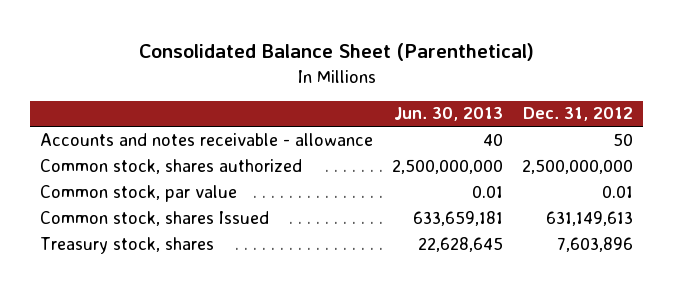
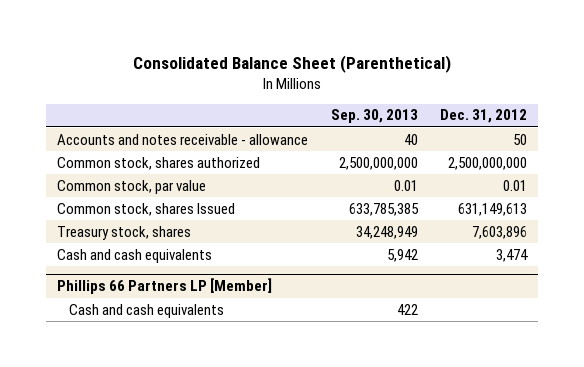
- | Jun. 30, 2013 | Dec. 31, 2012
+ | Sep. 30, 2013 | Dec. 31, 2012
+ Cash and cash equivalents | 5,942 | 3,474
+ Phillips 66 Partners LP [Member]
+ Cash and cash equivalents | 422 |

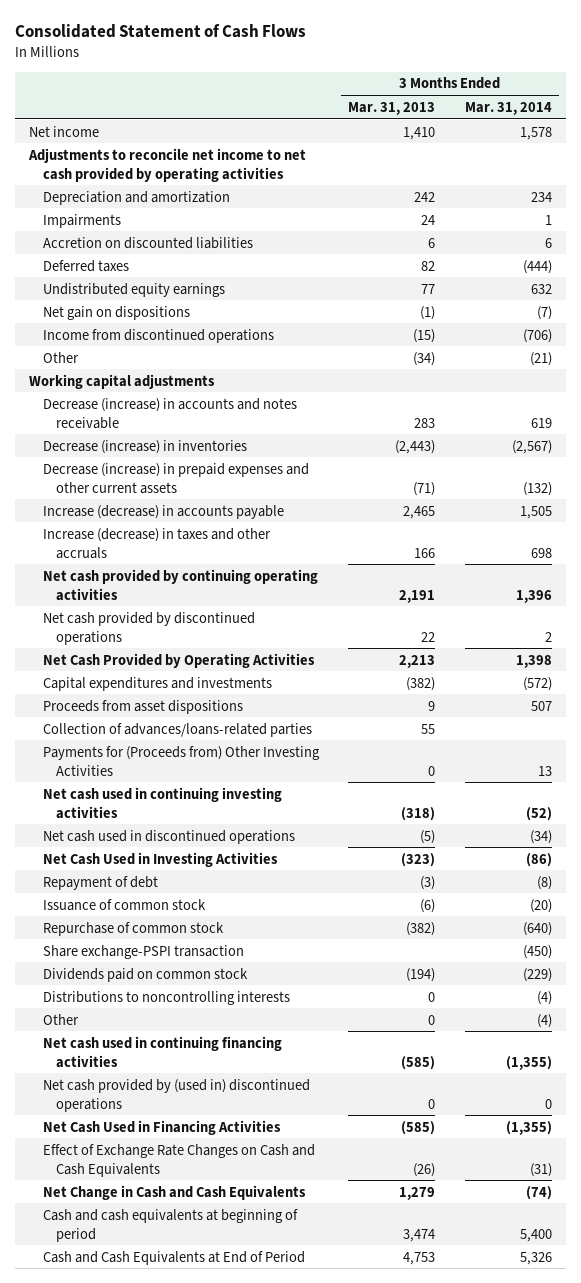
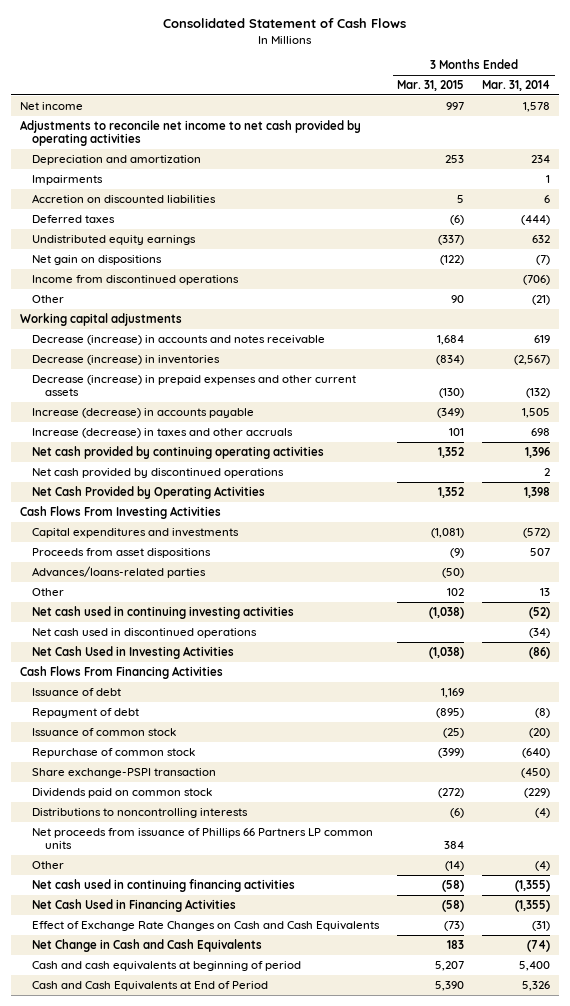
- | 3 Months Ended Mar. 31, 2013 | 3 Months Ended Mar. 31, 2014
+ | 3 Months Ended Mar. 31, 2015 | 3 Months Ended Mar. 31, 2014
+ Cash Flows From Investing Activities
- Collection of advances/loans-related parties | 55 |
- Payments for (Proceeds from) Other Investing Activities | 0 | 13
+ Advances/loans-related parties | (50) |
+ Other | 102 | 13
+ Cash Flows From Financing Activities
+ Issuance of debt | 1,169 |
+ Net proceeds from issuance of Phillips 66 Partners LP common units | 384 |
- Net cash provided by (used in) discontinued operations | 0 | 0

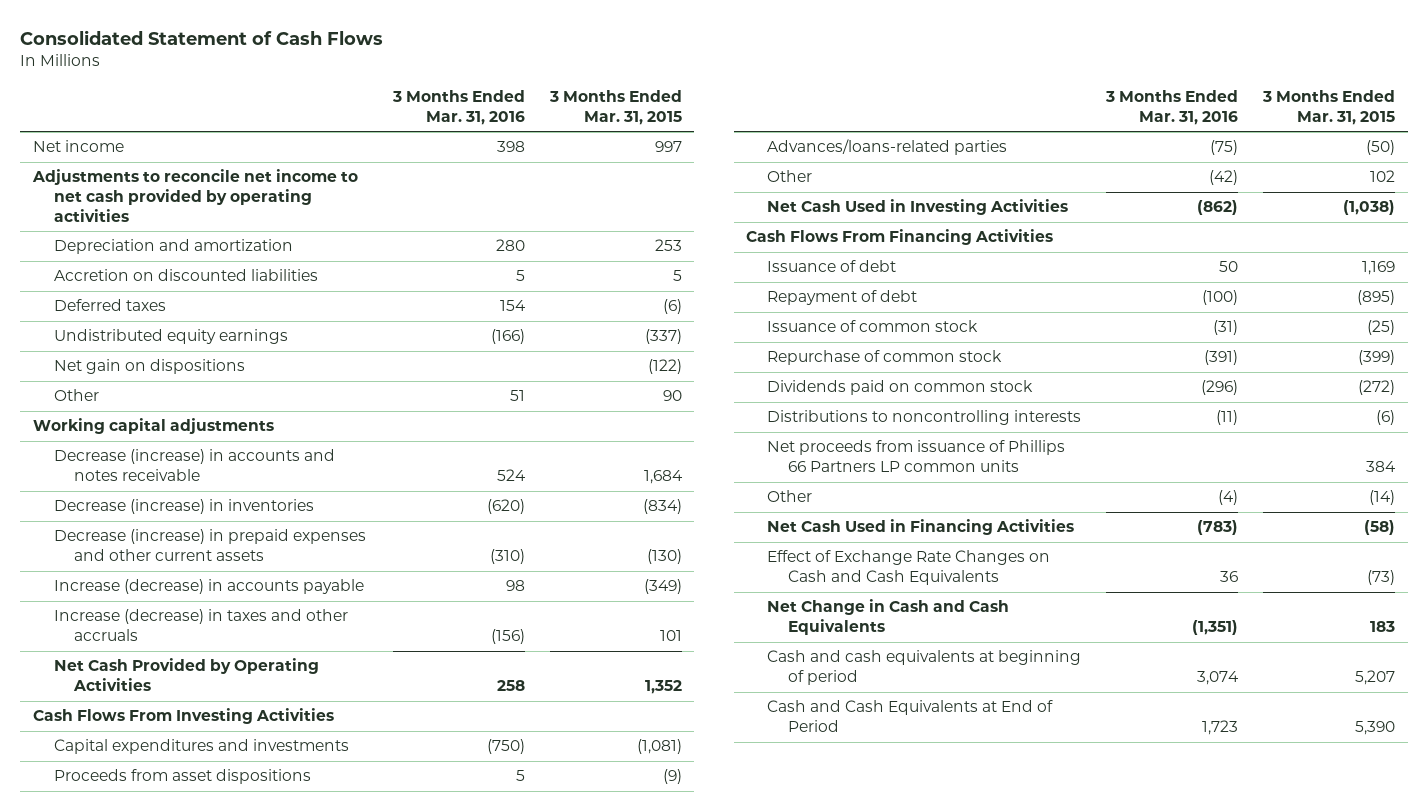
- | 3 Months Ended Mar. 31, 2015 | 3 Months Ended Mar. 31, 2014
+ | 3 Months Ended Mar. 31, 2016 | 3 Months Ended Mar. 31, 2015
- Impairments | | 1
- Income from discontinued operations | | (706)
- Net cash provided by continuing operating activities | 1,352 | 1,396
- Net cash provided by discontinued operations | | 2
- Net cash used in continuing investing activities | (1,038) | (52)
- Net cash used in discontinued operations | | (34)
- Share exchange-PSPI transaction | | (450)
- Net cash used in continuing financing activities | (58) | (1,355)

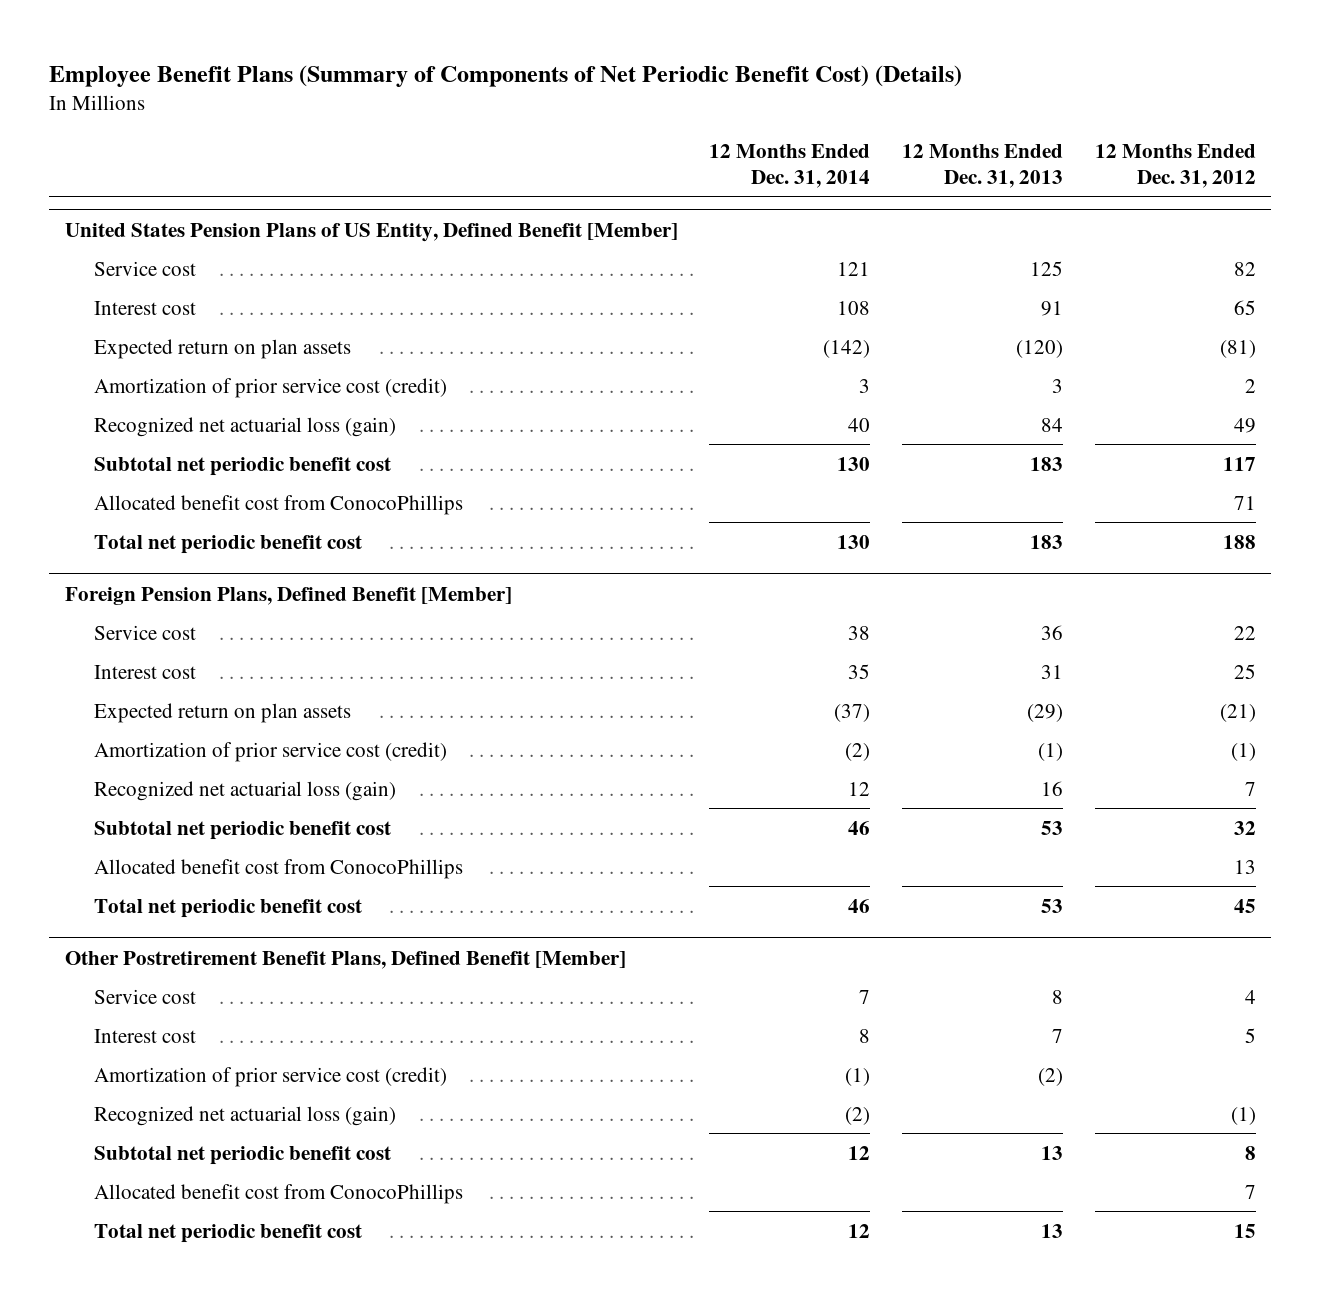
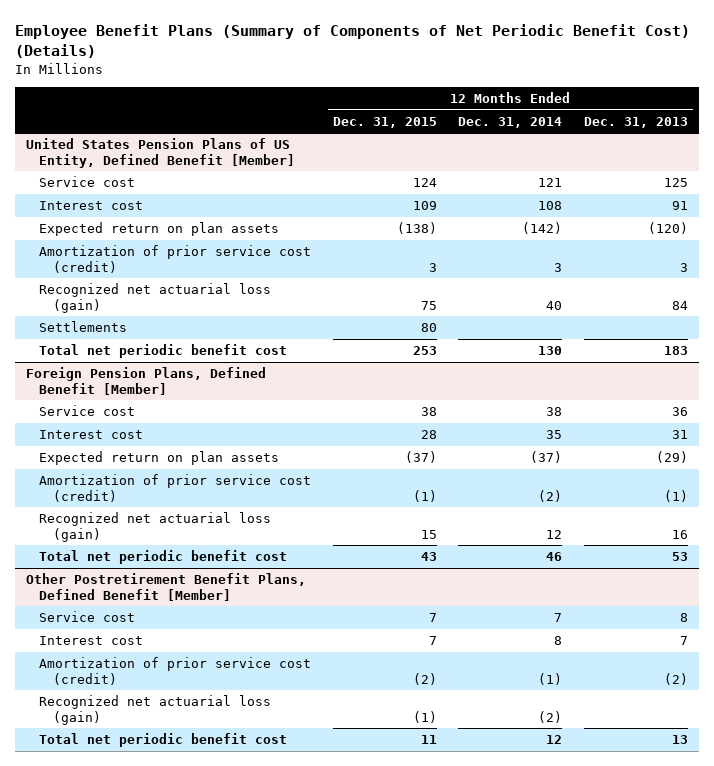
- | 12 Months Ended Dec. 31, 2014 | 12 Months Ended Dec. 31, 2013 | 12 Months Ended Dec. 31, 2012
+ | 12 Months Ended Dec. 31, 2015 | 12 Months Ended Dec. 31, 2014 | 12 Months Ended Dec. 31, 2013
@ United States Pension Plans of US Entity, Defined Benefit [Member]
- Subtotal net periodic benefit cost | 130 | 183 | 117
- Allocated benefit cost from ConocoPhillips | | | 71
+ Settlements | 80 | |
@ Foreign Pension Plans, Defined Benefit [Member]
- Subtotal net periodic benefit cost | 46 | 53 | 32
- Allocated benefit cost from ConocoPhillips | | | 13
@ Other Postretirement Benefit Plans, Defined Benefit [Member]
- Subtotal net periodic benefit cost | 12 | 13 | 8
- Allocated benefit cost from ConocoPhillips | | | 7

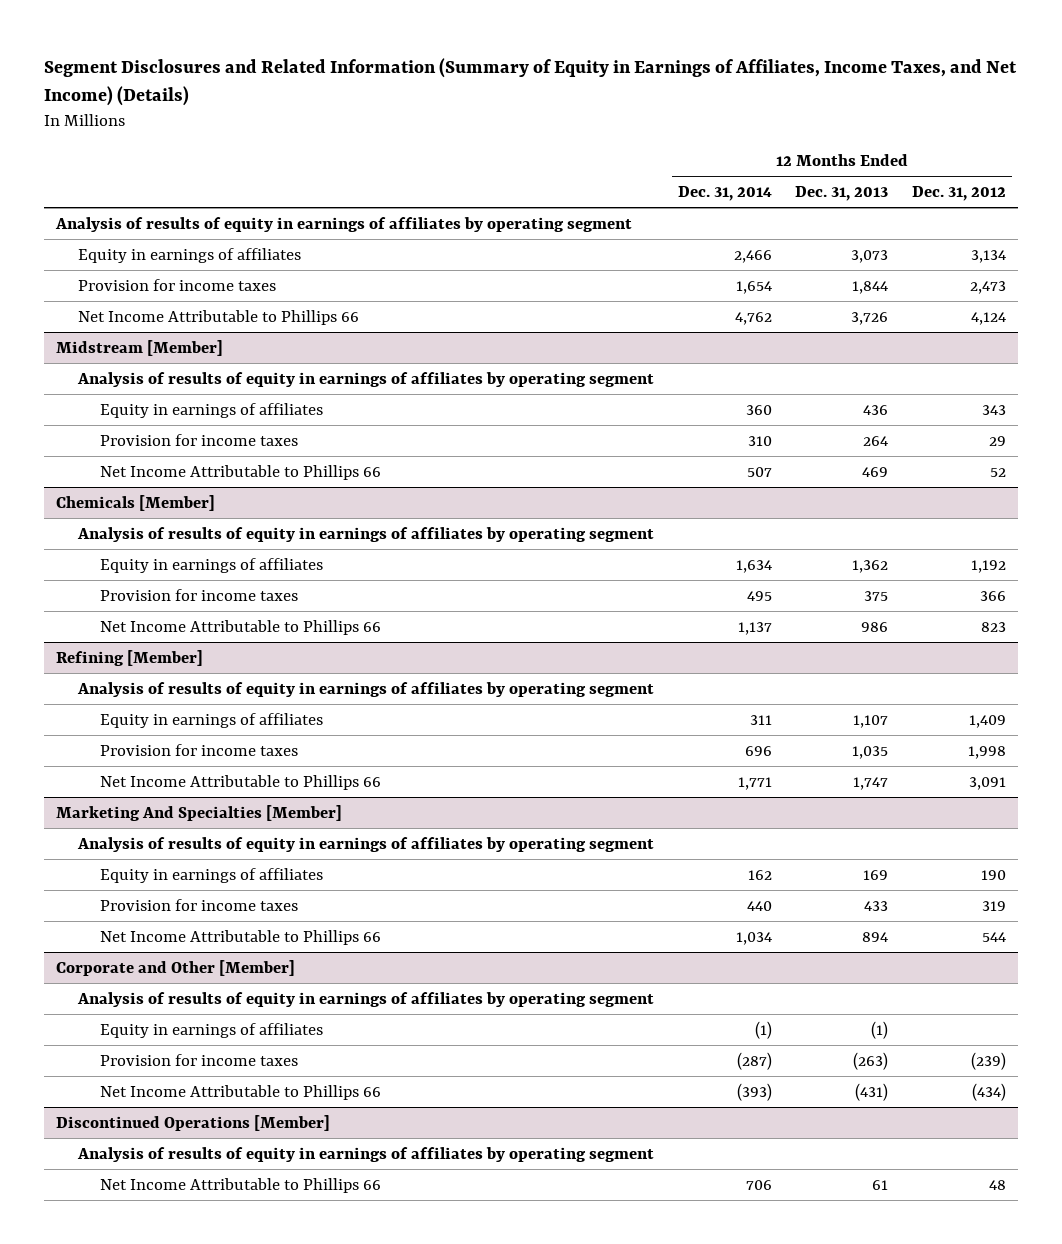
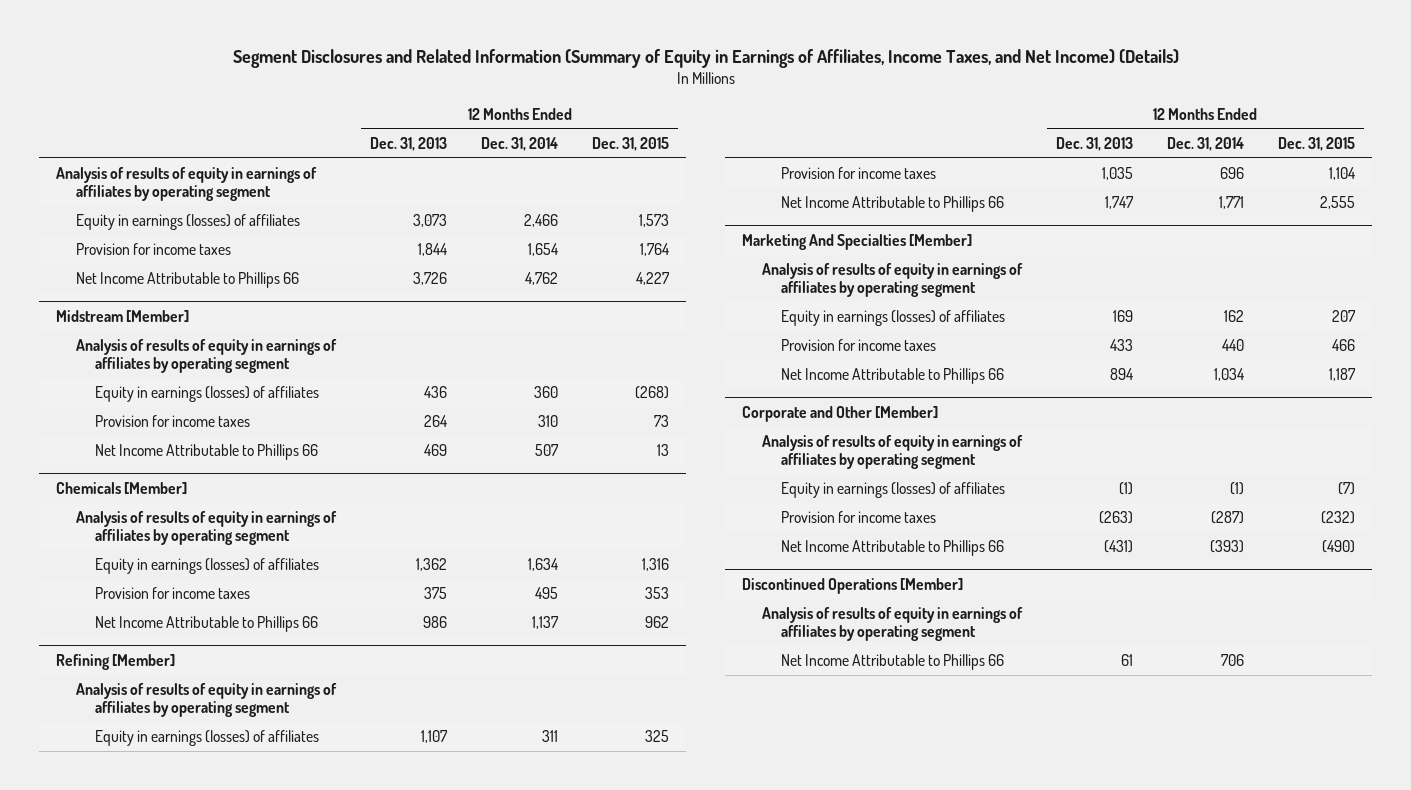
- | 12 Months Ended Dec. 31, 2014 | 12 Months Ended Dec. 31, 2013 | 12 Months Ended Dec. 31, 2012
+ | 12 Months Ended Dec. 31, 2013 | 12 Months Ended Dec. 31, 2014 | 12 Months Ended Dec. 31, 2015
- Equity in earnings of affiliates | 2,466 | 3,073 | 3,134
+ Equity in earnings (losses) of affiliates | 3,073 | 2,466 | 1,573
@ Midstream [Member]
- Equity in earnings of affiliates | 360 | 436 | 343
+ Equity in earnings (losses) of affiliates | 436 | 360 | (268)
@ Chemicals [Member]
- Equity in earnings of affiliates | 1,634 | 1,362 | 1,192
+ Equity in earnings (losses) of affiliates | 1,362 | 1,634 | 1,316
@ Refining [Member]
- Equity in earnings of affiliates | 311 | 1,107 | 1,409
+ Equity in earnings (losses) of affiliates | 1,107 | 311 | 325
@ Marketing And Specialties [Member]
- Equity in earnings of affiliates | 162 | 169 | 190
+ Equity in earnings (losses) of affiliates | 169 | 162 | 207
@ Corporate and Other [Member]
- Equity in earnings of affiliates | (1) | (1) |
+ Equity in earnings (losses) of affiliates | (1) | (1) | (7)

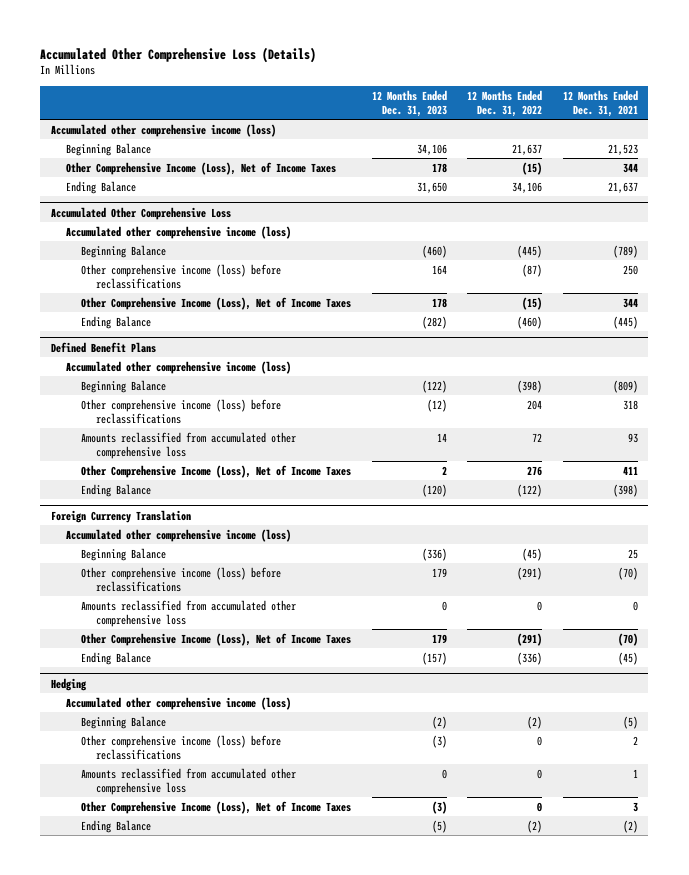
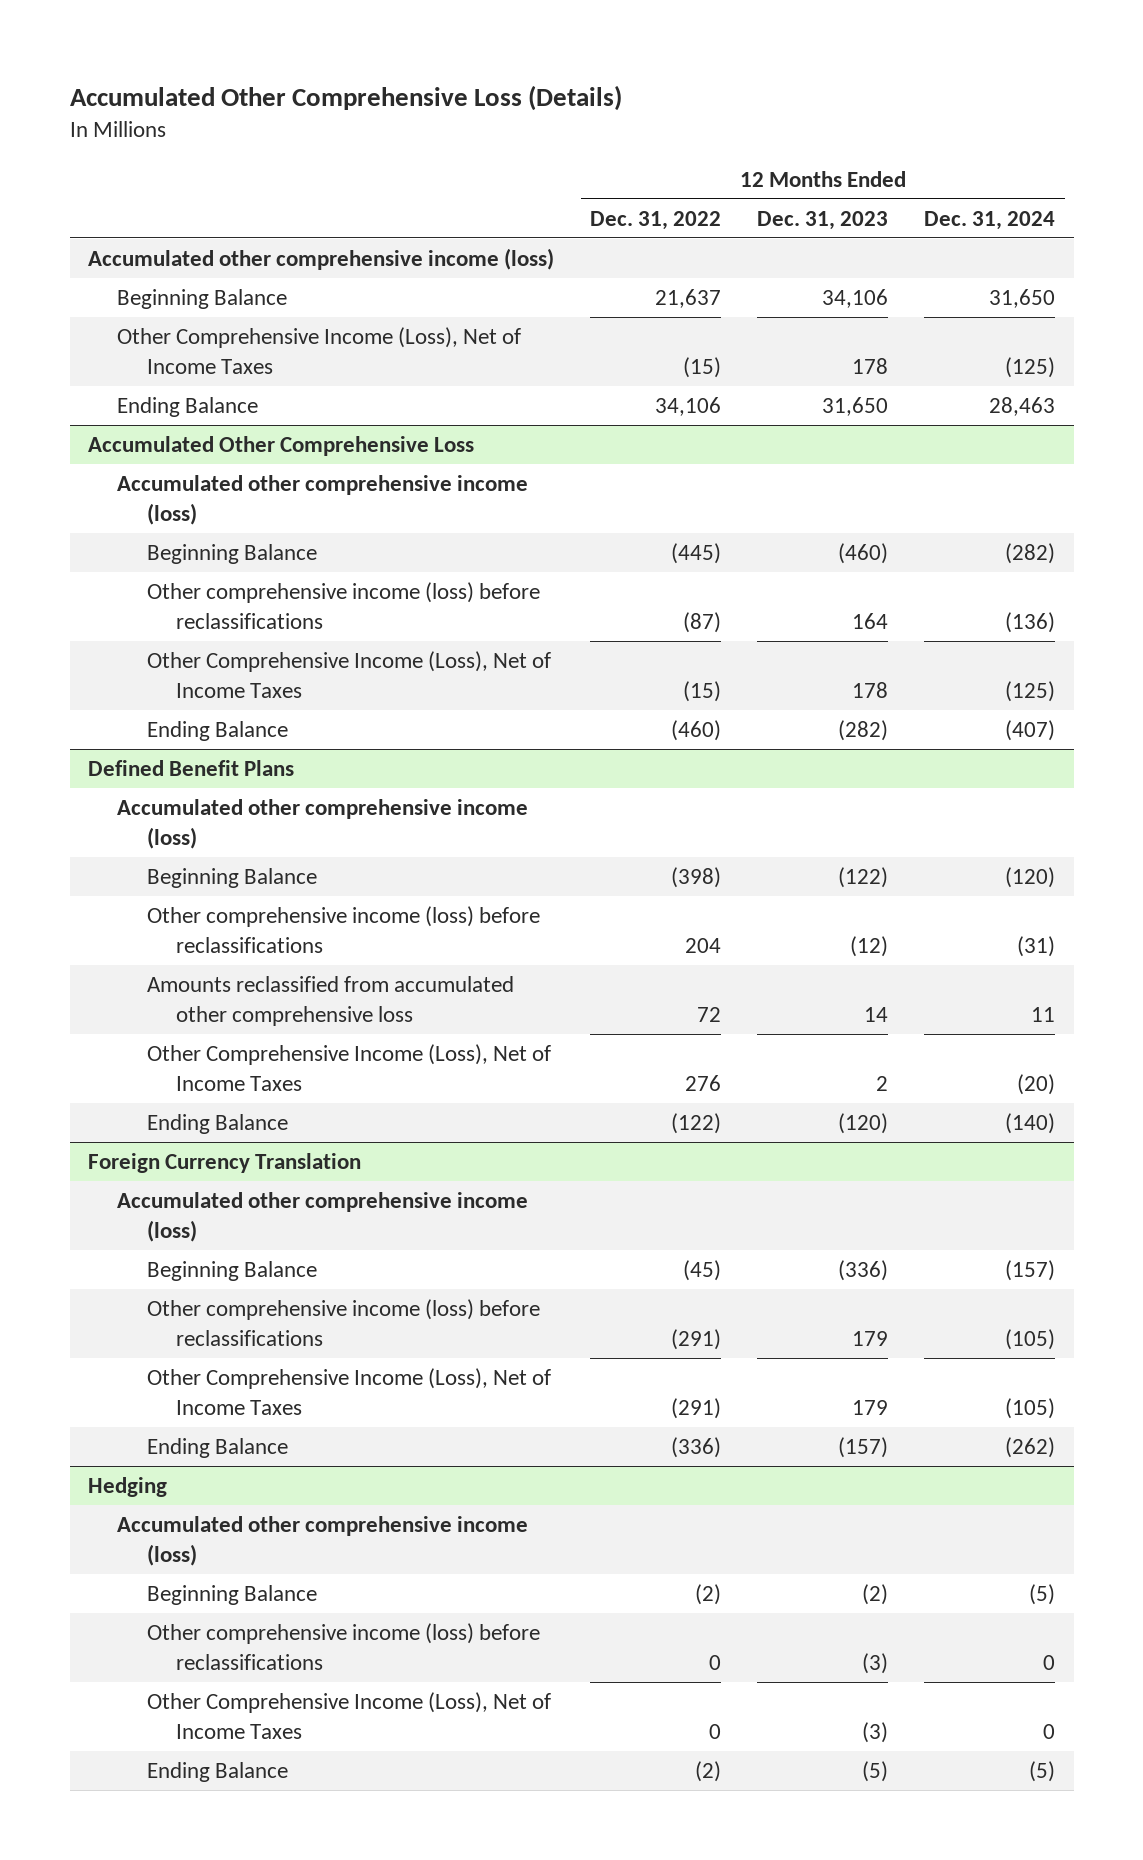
- | 12 Months Ended Dec. 31, 2023 | 12 Months Ended Dec. 31, 2022 | 12 Months Ended Dec. 31, 2021
+ | 12 Months Ended Dec. 31, 2022 | 12 Months Ended Dec. 31, 2023 | 12 Months Ended Dec. 31, 2024
@ Foreign Currency Translation
- Amounts reclassified from accumulated other comprehensive loss | 0 | 0 | 0
@ Hedging
- Amounts reclassified from accumulated other comprehensive loss | 0 | 0 | 1

